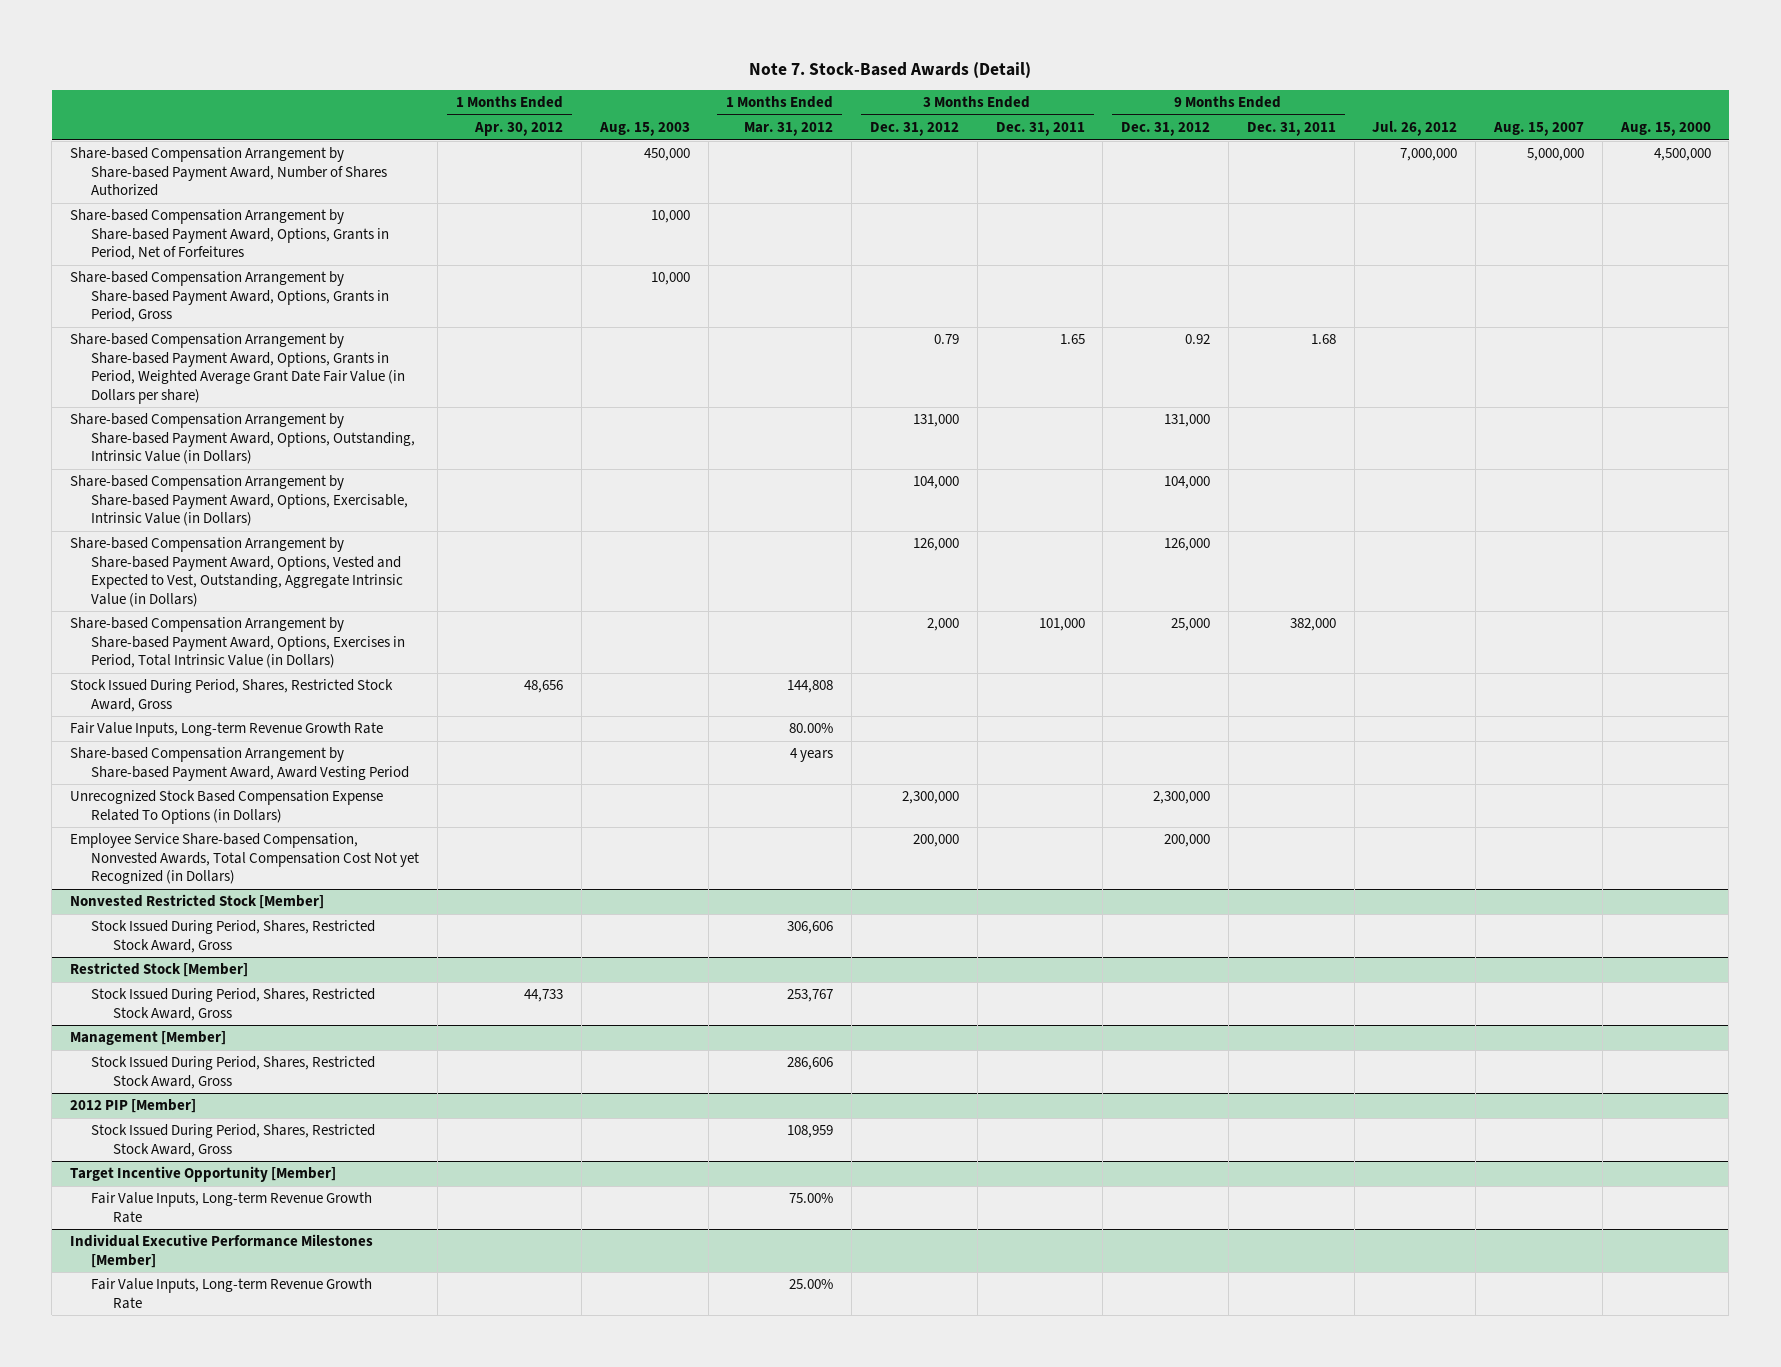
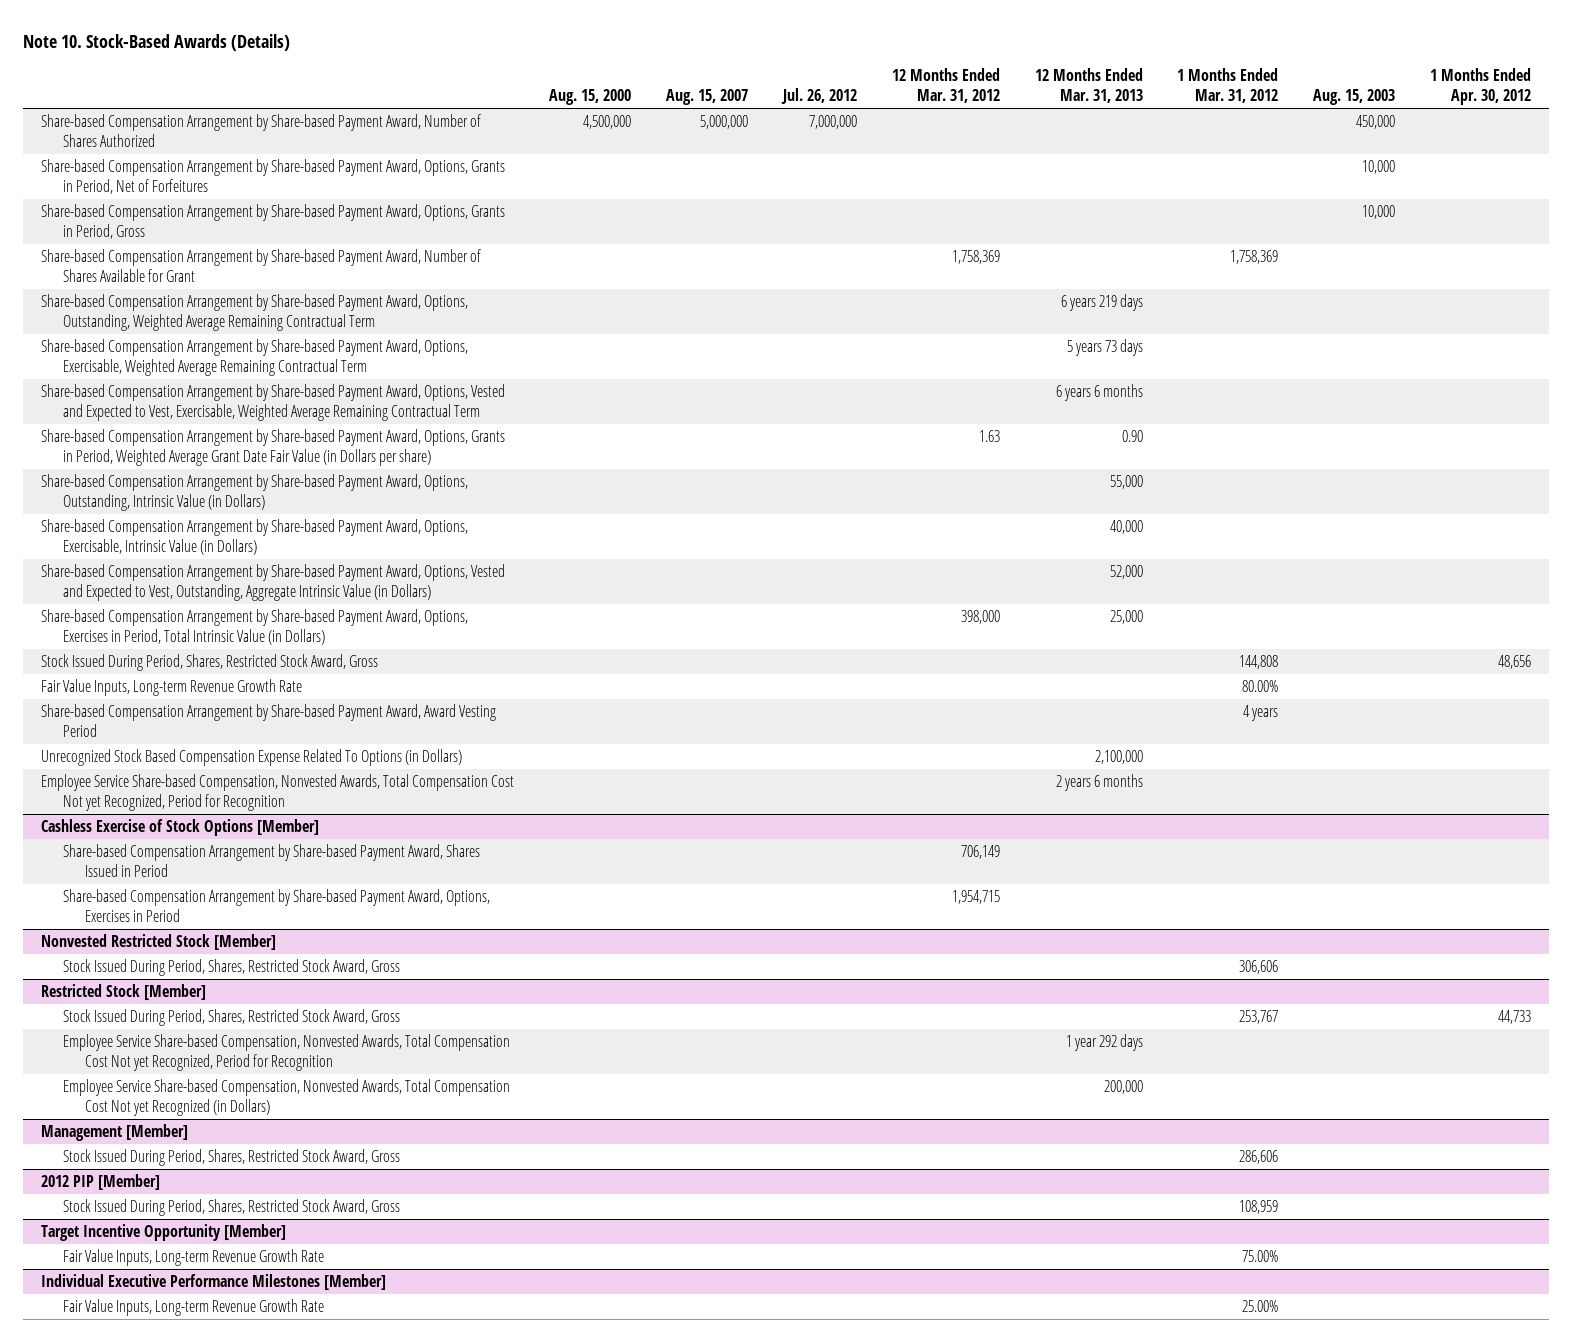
- Note 7. Stock-Based Awards (Detail)
+ Note 10. Stock-Based Awards (Details)
- | 1 Months Ended Apr. 30, 2012 | Aug. 15, 2003 | 1 Months Ended Mar. 31, 2012 | 3 Months Ended Dec. 31, 2012 | 3 Months Ended Dec. 31, 2011 | 9 Months Ended Dec. 31, 2012 | 9 Months Ended Dec. 31, 2011 | Jul. 26, 2012 | Aug. 15, 2007 | Aug. 15, 2000
+ | Aug. 15, 2000 | Aug. 15, 2007 | Jul. 26, 2012 | 12 Months Ended Mar. 31, 2012 | 12 Months Ended Mar. 31, 2013 | 1 Months Ended Mar. 31, 2012 | Aug. 15, 2003 | 1 Months Ended Apr. 30, 2012
+ Share-based Compensation Arrangement by Share-based Payment Award, Number of Shares Available for Grant | | | | 1,758,369 | | 1,758,369 | |
+ Share-based Compensation Arrangement by Share-based Payment Award, Options, Outstanding, Weighted Average Remaining Contractual Term | | | | | 6 years 219 days | | |
+ Share-based Compensation Arrangement by Share-based Payment Award, Options, Exercisable, Weighted Average Remaining Contractual Term | | | | | 5 years 73 days | | |
+ Share-based Compensation Arrangement by Share-based Payment Award, Options, Vested and Expected to Vest, Exercisable, Weighted Average Remaining Contractual Term | | | | | 6 years 6 months | | |
- Employee Service Share-based Compensation, Nonvested Awards, Total Compensation Cost Not yet Recognized (in Dollars) | | | | 200,000 | | 200,000 | | | |
+ Employee Service Share-based Compensation, Nonvested Awards, Total Compensation Cost Not yet Recognized, Period for Recognition | | | | | 2 years 6 months | | |
+ Cashless Exercise of Stock Options [Member]
+ Share-based Compensation Arrangement by Share-based Payment Award, Shares Issued in Period | | | | 706,149 | | | |
+ Share-based Compensation Arrangement by Share-based Payment Award, Options, Exercises in Period | | | | 1,954,715 | | | |
@ Restricted Stock [Member]
+ Employee Service Share-based Compensation, Nonvested Awards, Total Compensation Cost Not yet Recognized, Period for Recognition | | | | | 1 year 292 days | | |
+ Employee Service Share-based Compensation, Nonvested Awards, Total Compensation Cost Not yet Recognized (in Dollars) | | | | | 200,000 | | |

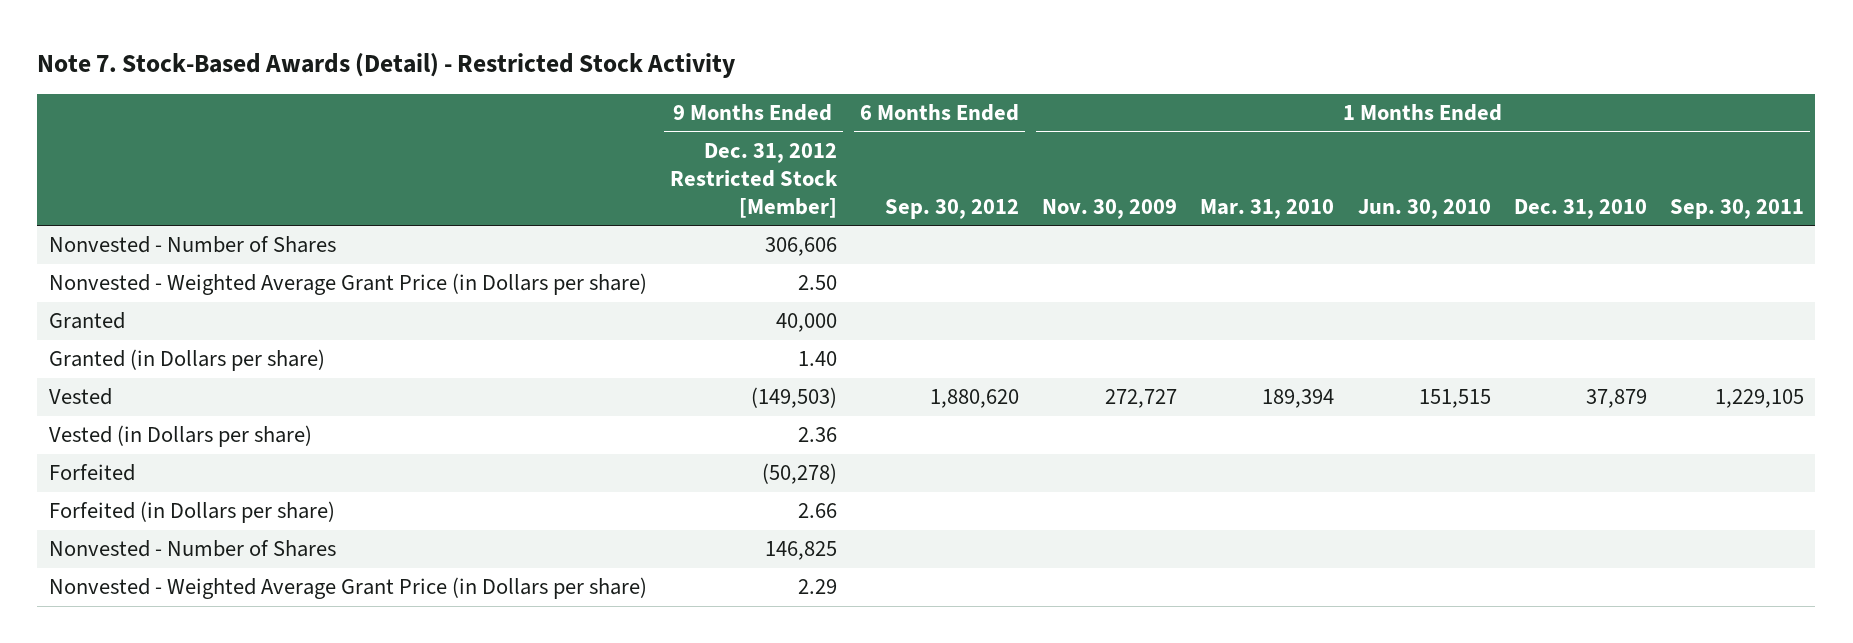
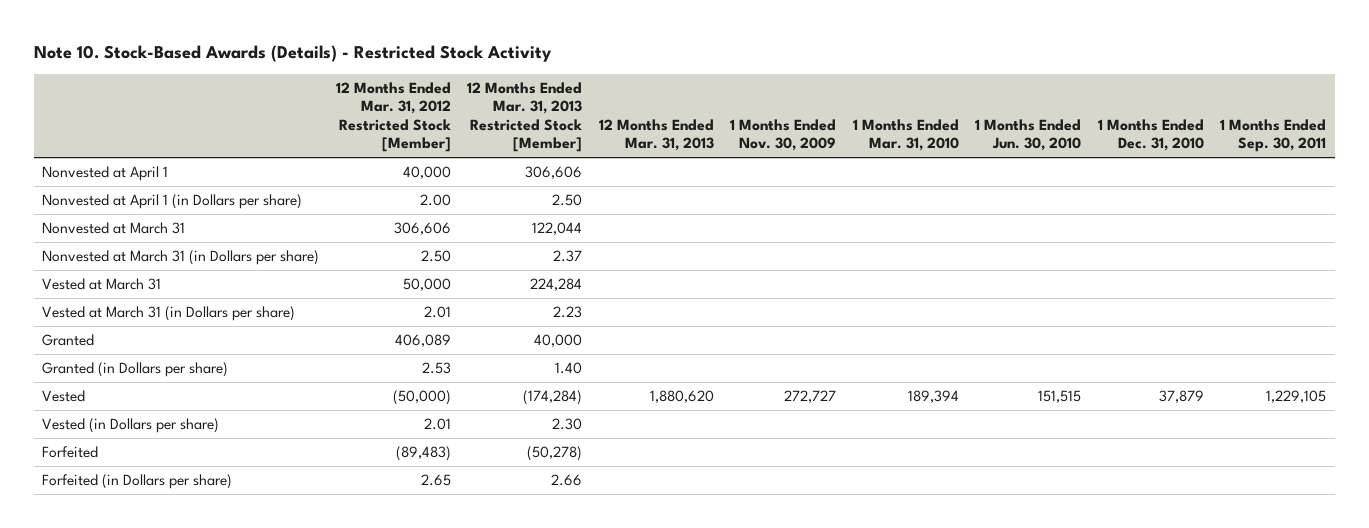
- Note 7. Stock-Based Awards (Detail) - Restricted Stock Activity
+ Note 10. Stock-Based Awards (Details) - Restricted Stock Activity
- | 9 Months Ended Dec. 31, 2012 Restricted Stock [Member] | 6 Months Ended Sep. 30, 2012 | 1 Months Ended Nov. 30, 2009 | 1 Months Ended Mar. 31, 2010 | 1 Months Ended Jun. 30, 2010 | 1 Months Ended Dec. 31, 2010 | 1 Months Ended Sep. 30, 2011
+ | 12 Months Ended Mar. 31, 2012 Restricted Stock [Member] | 12 Months Ended Mar. 31, 2013 Restricted Stock [Member] | 12 Months Ended Mar. 31, 2013 | 1 Months Ended Nov. 30, 2009 | 1 Months Ended Mar. 31, 2010 | 1 Months Ended Jun. 30, 2010 | 1 Months Ended Dec. 31, 2010 | 1 Months Ended Sep. 30, 2011
- Nonvested - Number of Shares | 306,606 | | | | | |
- Nonvested - Weighted Average Grant Price (in Dollars per share) | 2.50 | | | | | |
+ Nonvested at April 1 | 40,000 | 306,606 | | | | | |
+ Nonvested at April 1 (in Dollars per share) | 2.00 | 2.50 | | | | | |
+ Nonvested at March 31 | 306,606 | 122,044 | | | | | |
+ Nonvested at March 31 (in Dollars per share) | 2.50 | 2.37 | | | | | |
+ Vested at March 31 | 50,000 | 224,284 | | | | | |
+ Vested at March 31 (in Dollars per share) | 2.01 | 2.23 | | | | | |
- Nonvested - Number of Shares | 146,825 | | | | | |
- Nonvested - Weighted Average Grant Price (in Dollars per share) | 2.29 | | | | | |

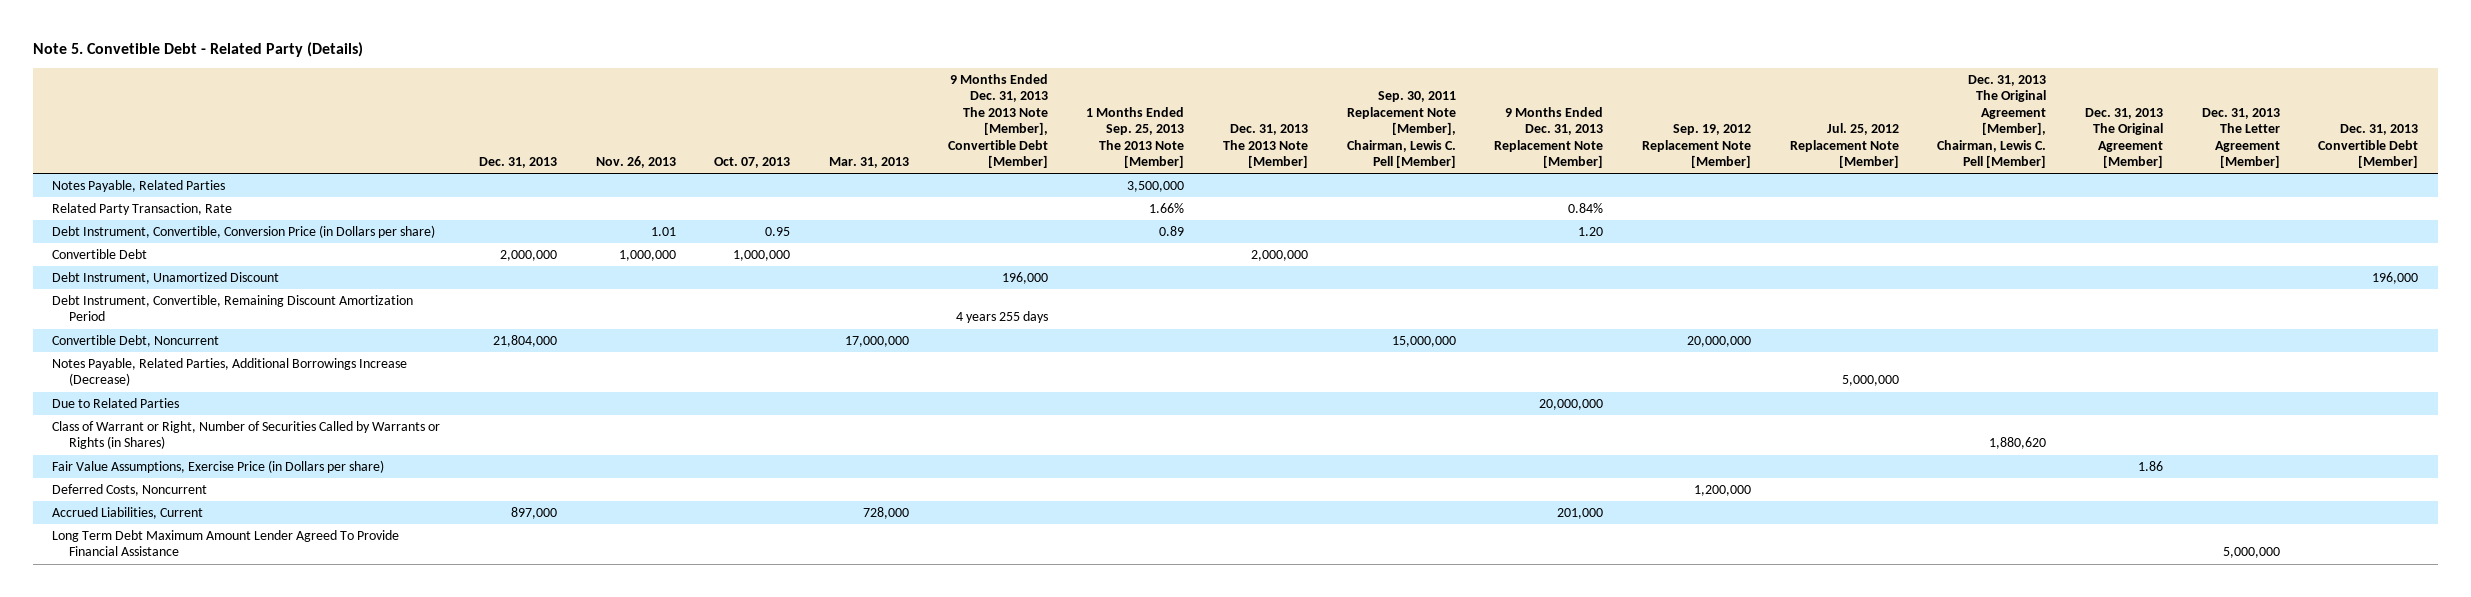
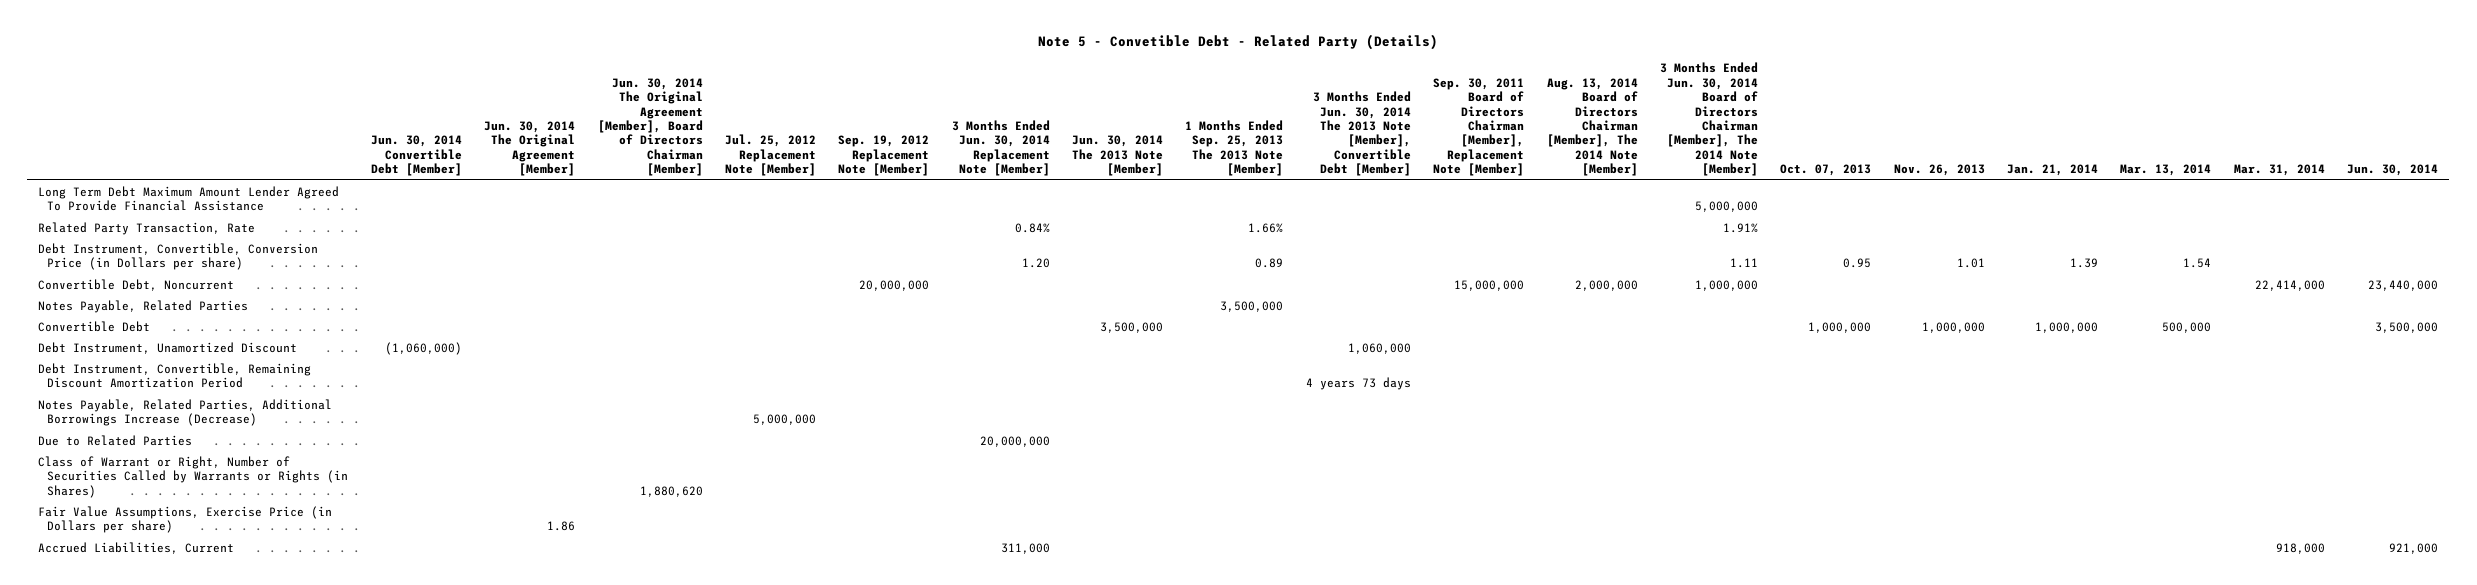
- Note 5. Convetible Debt - Related Party (Details)
+ Note 5 - Convetible Debt - Related Party (Details)
- | Dec. 31, 2013 | Nov. 26, 2013 | Oct. 07, 2013 | Mar. 31, 2013 | 9 Months Ended Dec. 31, 2013 The 2013 Note [Member], Convertible Debt [Member] | 1 Months Ended Sep. 25, 2013 The 2013 Note [Member] | Dec. 31, 2013 The 2013 Note [Member] | Sep. 30, 2011 Replacement Note [Member], Chairman, Lewis C. Pell [Member] | 9 Months Ended Dec. 31, 2013 Replacement Note [Member] | Sep. 19, 2012 Replacement Note [Member] | Jul. 25, 2012 Replacement Note [Member] | Dec. 31, 2013 The Original Agreement [Member], Chairman, Lewis C. Pell [Member] | Dec. 31, 2013 The Original Agreement [Member] | Dec. 31, 2013 The Letter Agreement [Member] | Dec. 31, 2013 Convertible Debt [Member]
+ | Jun. 30, 2014 Convertible Debt [Member] | Jun. 30, 2014 The Original Agreement [Member] | Jun. 30, 2014 The Original Agreement [Member], Board of Directors Chairman [Member] | Jul. 25, 2012 Replacement Note [Member] | Sep. 19, 2012 Replacement Note [Member] | 3 Months Ended Jun. 30, 2014 Replacement Note [Member] | Jun. 30, 2014 The 2013 Note [Member] | 1 Months Ended Sep. 25, 2013 The 2013 Note [Member] | 3 Months Ended Jun. 30, 2014 The 2013 Note [Member], Convertible Debt [Member] | Sep. 30, 2011 Board of Directors Chairman [Member], Replacement Note [Member] | Aug. 13, 2014 Board of Directors Chairman [Member], The 2014 Note [Member] | 3 Months Ended Jun. 30, 2014 Board of Directors Chairman [Member], The 2014 Note [Member] | Oct. 07, 2013 | Nov. 26, 2013 | Jan. 21, 2014 | Mar. 13, 2014 | Mar. 31, 2014 | Jun. 30, 2014
moved up: Long Term Debt Maximum Amount Lender Agreed To Provide Financial Assistance | | | | | | | | | | | | 5,000,000 | | | | | |
moved up: Convertible Debt, Noncurrent | | | | | 20,000,000 | | | | | 15,000,000 | 2,000,000 | 1,000,000 | | | | | 22,414,000 | 23,440,000
moved down: Notes Payable, Related Parties | | | | | | | | 3,500,000 | | | | | | | | | |
- Deferred Costs, Noncurrent | | | | | | | | | | 1,200,000 | | | | |

